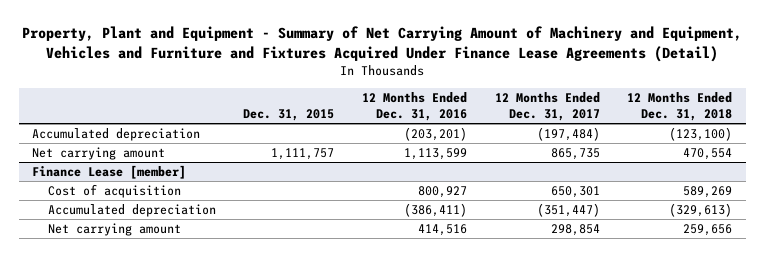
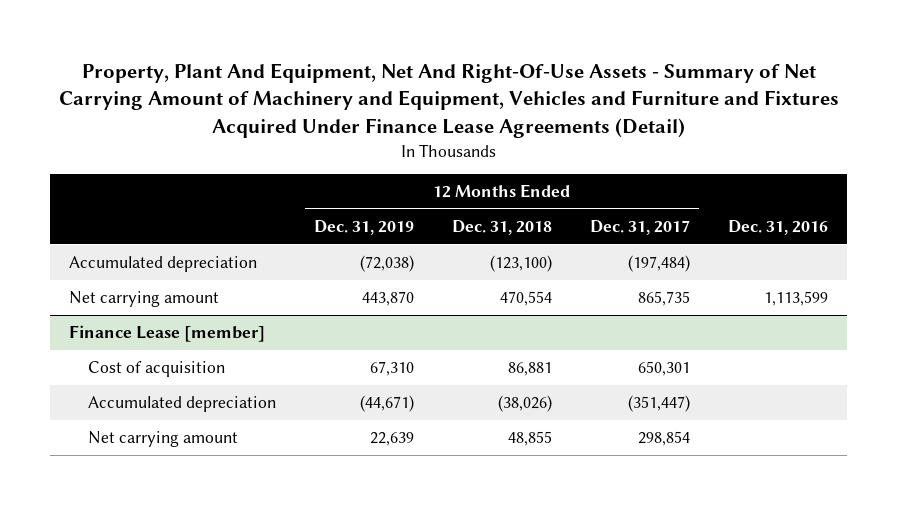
- Property, Plant and Equipment - Summary of Net Carrying Amount of Machinery and Equipment, Vehicles and Furniture and Fixtures Acquired Under Finance Lease Agreements (Detail)
+ Property, Plant And Equipment, Net And Right-Of-Use Assets - Summary of Net Carrying Amount of Machinery and Equipment, Vehicles and Furniture and Fixtures Acquired Under Finance Lease Agreements (Detail)
- | Dec. 31, 2015 | 12 Months Ended Dec. 31, 2016 | 12 Months Ended Dec. 31, 2017 | 12 Months Ended Dec. 31, 2018
+ | 12 Months Ended Dec. 31, 2019 | 12 Months Ended Dec. 31, 2018 | 12 Months Ended Dec. 31, 2017 | Dec. 31, 2016
@ Finance Lease [member]
- Cost of acquisition | | 800,927 | 650,301 | 589,269
- Accumulated depreciation | | (386,411) | (351,447) | (329,613)
- Net carrying amount | | 414,516 | 298,854 | 259,656
+ Cost of acquisition | 67,310 | 86,881 | 650,301 |
+ Accumulated depreciation | (44,671) | (38,026) | (351,447) |
+ Net carrying amount | 22,639 | 48,855 | 298,854 |

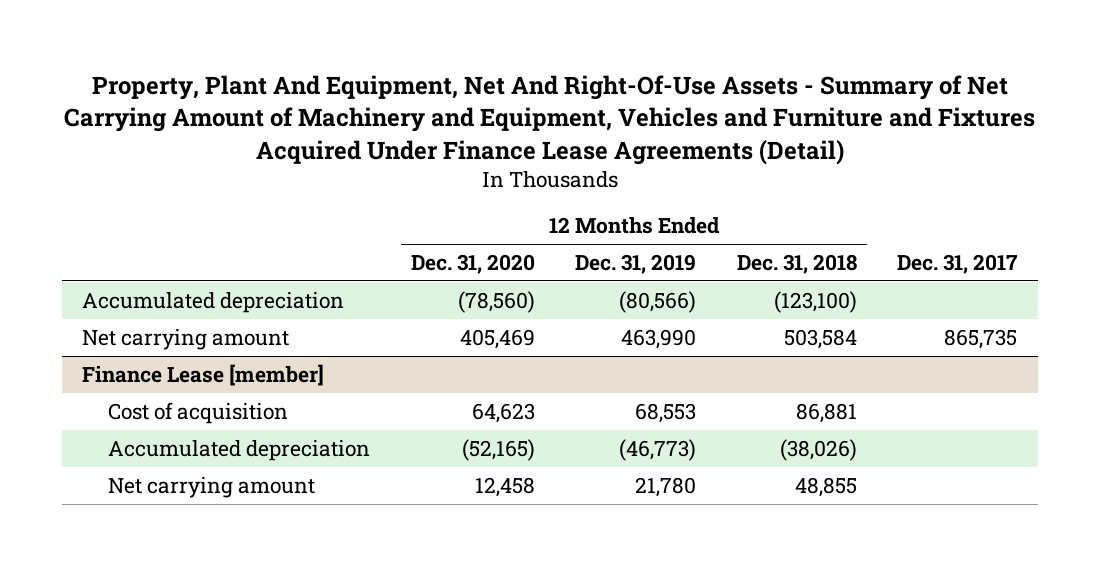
- | 12 Months Ended Dec. 31, 2019 | 12 Months Ended Dec. 31, 2018 | 12 Months Ended Dec. 31, 2017 | Dec. 31, 2016
+ | 12 Months Ended Dec. 31, 2020 | 12 Months Ended Dec. 31, 2019 | 12 Months Ended Dec. 31, 2018 | Dec. 31, 2017
- Accumulated depreciation | (72,038) | (123,100) | (197,484) |
- Net carrying amount | 443,870 | 470,554 | 865,735 | 1,113,599
+ Accumulated depreciation | (78,560) | (80,566) | (123,100) |
+ Net carrying amount | 405,469 | 463,990 | 503,584 | 865,735
@ Finance Lease [member]
- Cost of acquisition | 67,310 | 86,881 | 650,301 |
- Accumulated depreciation | (44,671) | (38,026) | (351,447) |
- Net carrying amount | 22,639 | 48,855 | 298,854 |
+ Cost of acquisition | 64,623 | 68,553 | 86,881 |
+ Accumulated depreciation | (52,165) | (46,773) | (38,026) |
+ Net carrying amount | 12,458 | 21,780 | 48,855 |

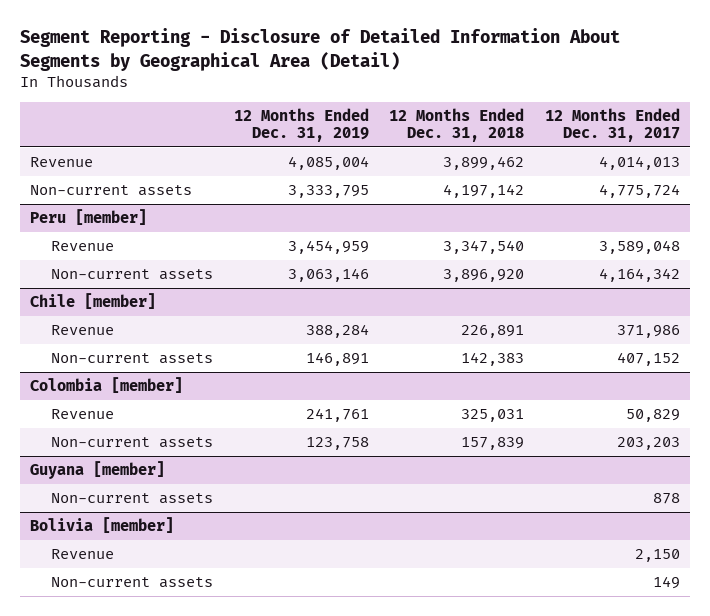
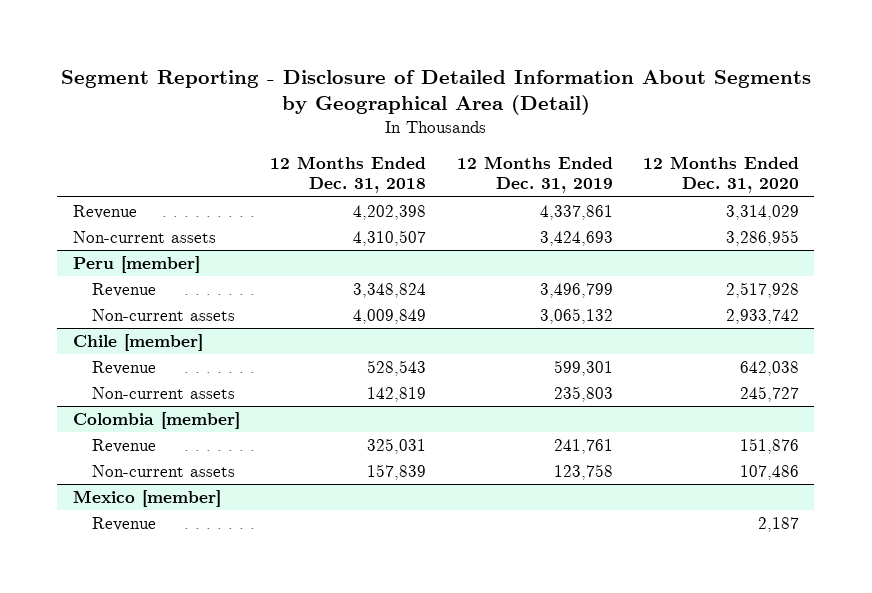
- | 12 Months Ended Dec. 31, 2019 | 12 Months Ended Dec. 31, 2018 | 12 Months Ended Dec. 31, 2017
+ | 12 Months Ended Dec. 31, 2018 | 12 Months Ended Dec. 31, 2019 | 12 Months Ended Dec. 31, 2020
- Revenue | 4,085,004 | 3,899,462 | 4,014,013
- Non-current assets | 3,333,795 | 4,197,142 | 4,775,724
+ Revenue | 4,202,398 | 4,337,861 | 3,314,029
+ Non-current assets | 4,310,507 | 3,424,693 | 3,286,955
@ Peru [member]
- Revenue | 3,454,959 | 3,347,540 | 3,589,048
- Non-current assets | 3,063,146 | 3,896,920 | 4,164,342
+ Revenue | 3,348,824 | 3,496,799 | 2,517,928
+ Non-current assets | 4,009,849 | 3,065,132 | 2,933,742
@ Chile [member]
- Revenue | 388,284 | 226,891 | 371,986
- Non-current assets | 146,891 | 142,383 | 407,152
+ Revenue | 528,543 | 599,301 | 642,038
+ Non-current assets | 142,819 | 235,803 | 245,727
- Guyana [member]
- Non-current assets | | | 878
- Bolivia [member]
+ Mexico [member]
- Non-current assets | | | 149

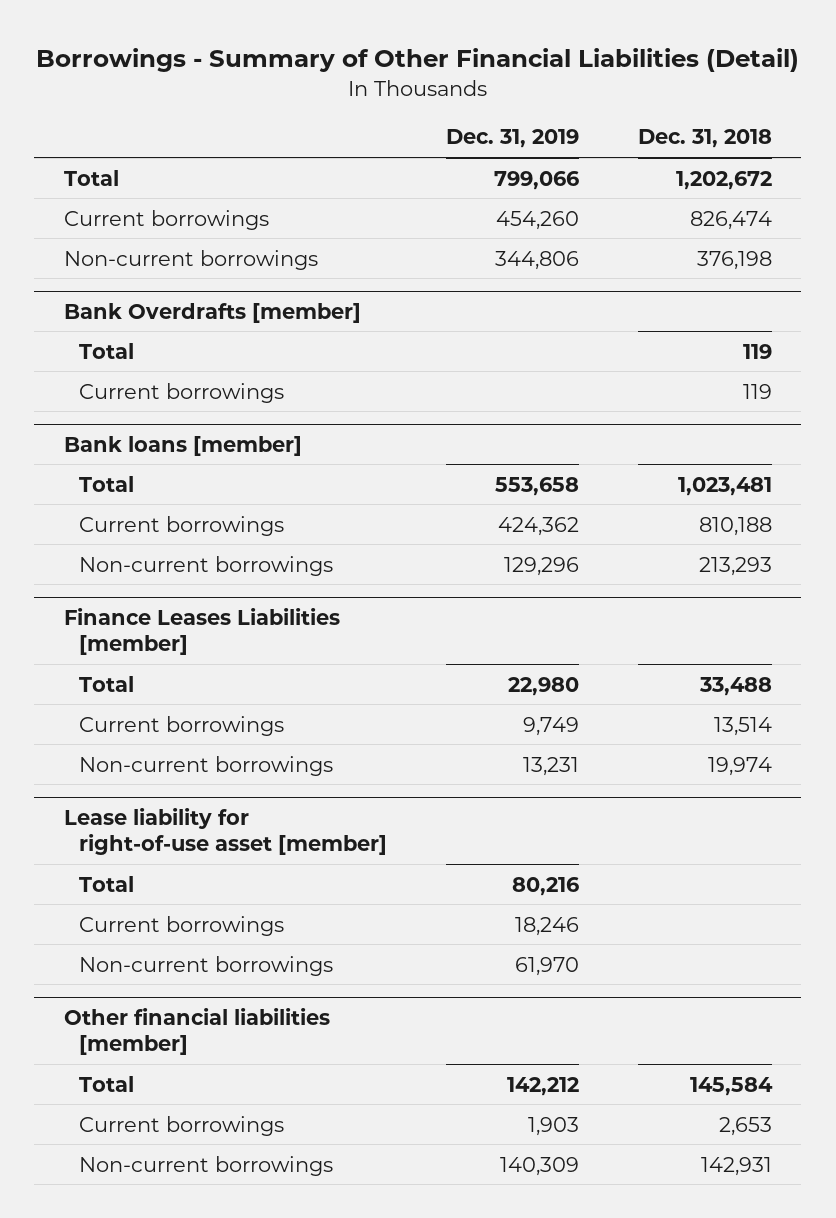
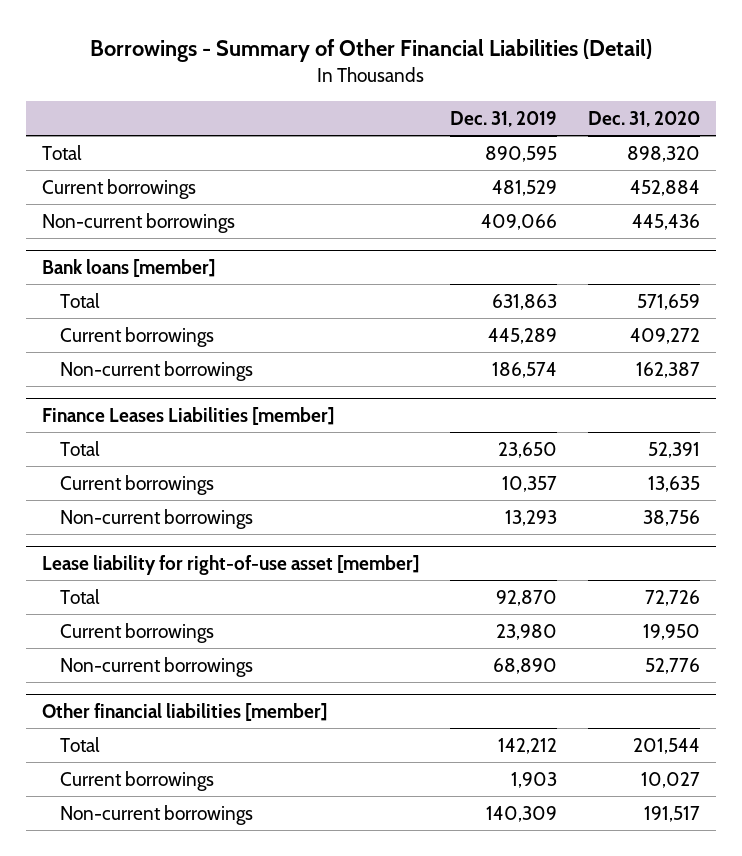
- | Dec. 31, 2019 | Dec. 31, 2018
+ | Dec. 31, 2019 | Dec. 31, 2020
- Total | 799,066 | 1,202,672
- Current borrowings | 454,260 | 826,474
- Non-current borrowings | 344,806 | 376,198
- Bank Overdrafts [member]
- Total | | 119
- Current borrowings | | 119
+ Total | 890,595 | 898,320
+ Current borrowings | 481,529 | 452,884
+ Non-current borrowings | 409,066 | 445,436
@ Bank loans [member]
- Total | 553,658 | 1,023,481
- Current borrowings | 424,362 | 810,188
- Non-current borrowings | 129,296 | 213,293
+ Total | 631,863 | 571,659
+ Current borrowings | 445,289 | 409,272
+ Non-current borrowings | 186,574 | 162,387
@ Finance Leases Liabilities [member]
- Total | 22,980 | 33,488
- Current borrowings | 9,749 | 13,514
- Non-current borrowings | 13,231 | 19,974
+ Total | 23,650 | 52,391
+ Current borrowings | 10,357 | 13,635
+ Non-current borrowings | 13,293 | 38,756
@ Lease liability for right-of-use asset [member]
- Total | 80,216 |
- Current borrowings | 18,246 |
- Non-current borrowings | 61,970 |
+ Total | 92,870 | 72,726
+ Current borrowings | 23,980 | 19,950
+ Non-current borrowings | 68,890 | 52,776

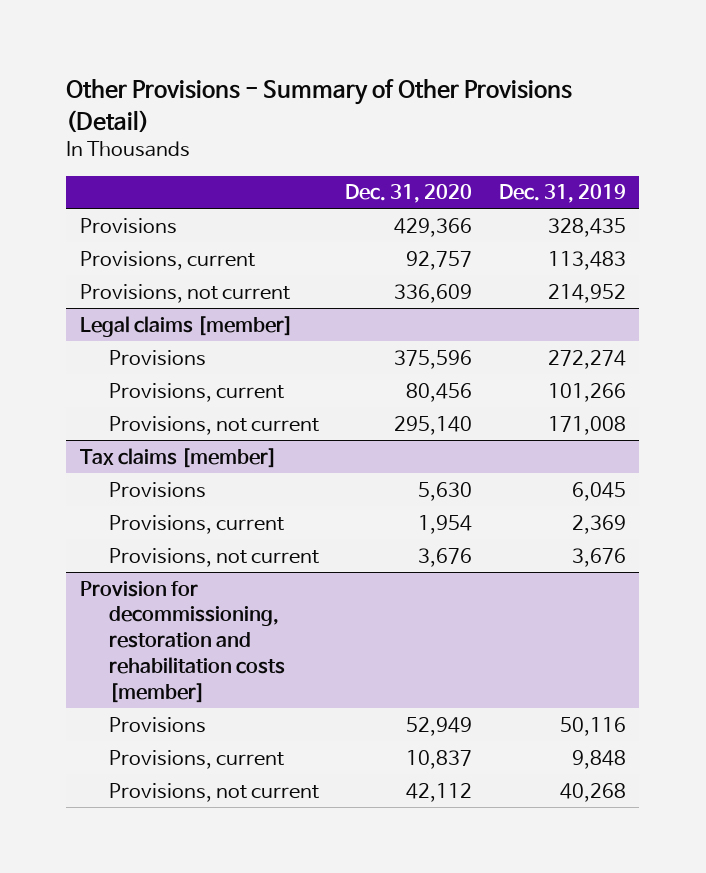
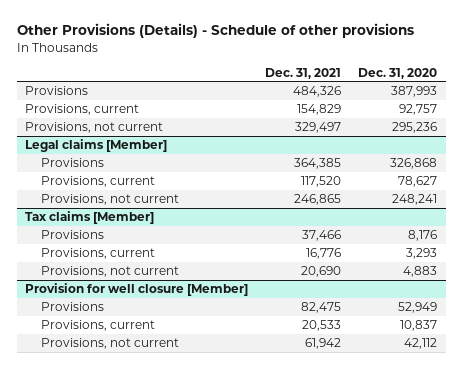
- Other Provisions - Summary of Other Provisions (Detail)
+ Other Provisions (Details) - Schedule of other provisions
- | Dec. 31, 2020 | Dec. 31, 2019
+ | Dec. 31, 2021 | Dec. 31, 2020
- Provisions | 429,366 | 328,435
+ Provisions | 484,326 | 387,993
- Provisions, not current | 336,609 | 214,952
- Legal claims [member]
- Provisions | 375,596 | 272,274
- Provisions, current | 80,456 | 101,266
- Provisions, not current | 295,140 | 171,008
- Tax claims [member]
- Provisions | 5,630 | 6,045
- Provisions, current | 1,954 | 2,369
- Provisions, not current | 3,676 | 3,676
- Provision for decommissioning, restoration and rehabilitation costs [member]
+ Provisions, not current | 329,497 | 295,236
+ Legal claims [Member]
+ Provisions | 364,385 | 326,868
+ Provisions, current | 117,520 | 78,627
+ Provisions, not current | 246,865 | 248,241
+ Tax claims [Member]
+ Provisions | 37,466 | 8,176
+ Provisions, current | 16,776 | 3,293
+ Provisions, not current | 20,690 | 4,883
+ Provision for well closure [Member]

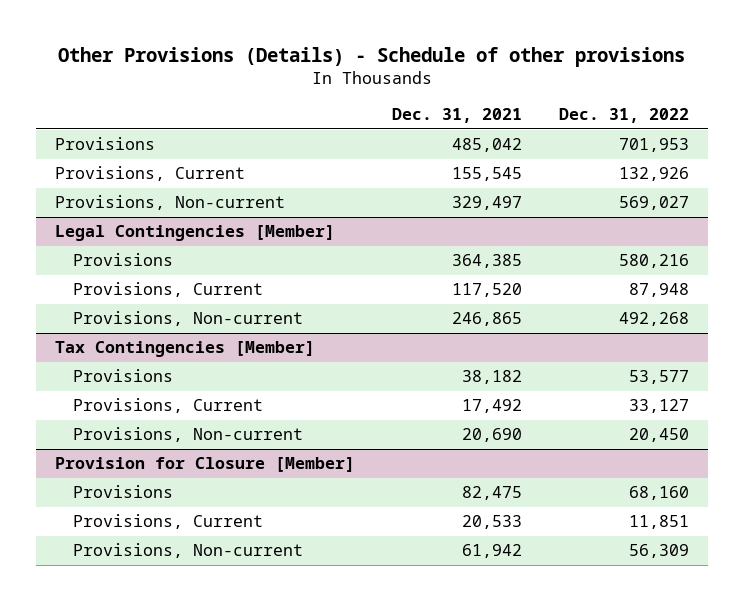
- | Dec. 31, 2021 | Dec. 31, 2020
+ | Dec. 31, 2021 | Dec. 31, 2022
- Provisions | 484,326 | 387,993
- Provisions, current | 154,829 | 92,757
- Provisions, not current | 329,497 | 295,236
- Legal claims [Member]
+ Provisions | 485,042 | 701,953
+ Provisions, Current | 155,545 | 132,926
+ Provisions, Non-current | 329,497 | 569,027
+ Legal Contingencies [Member]
- Provisions, current | 117,520 | 78,627
- Provisions, not current | 246,865 | 248,241
- Tax claims [Member]
- Provisions | 37,466 | 8,176
- Provisions, current | 16,776 | 3,293
- Provisions, not current | 20,690 | 4,883
- Provision for well closure [Member]
+ Provisions, Current | 117,520 | 87,948
+ Provisions, Non-current | 246,865 | 492,268
+ Tax Contingencies [Member]
+ Provisions | 38,182 | 53,577
+ Provisions, Current | 17,492 | 33,127
+ Provisions, Non-current | 20,690 | 20,450
+ Provision for Closure [Member]
- Provisions, current | 20,533 | 10,837
- Provisions, not current | 61,942 | 42,112
+ Provisions, Current | 20,533 | 11,851
+ Provisions, Non-current | 61,942 | 56,309

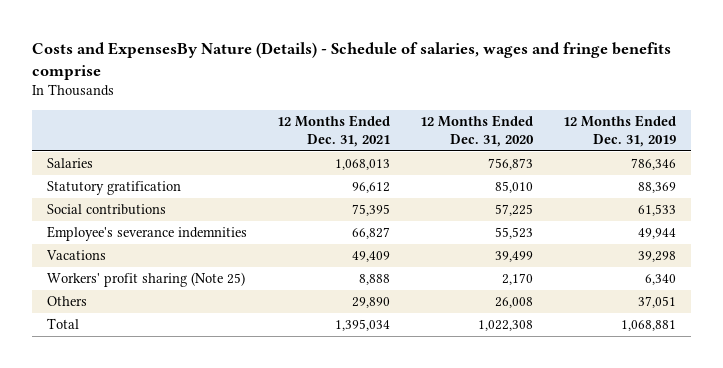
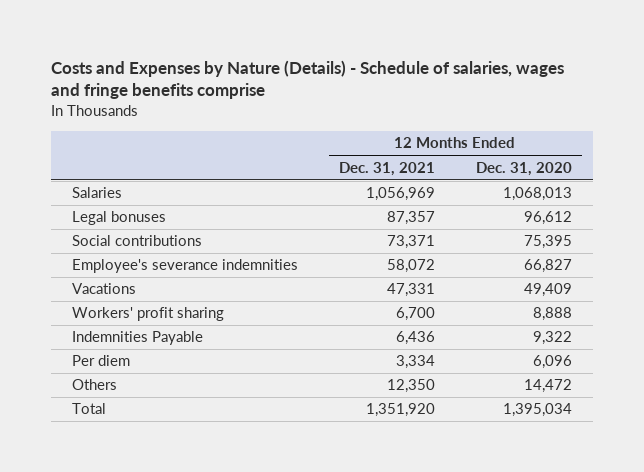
- Costs and ExpensesBy Nature (Details) - Schedule of salaries, wages and fringe benefits comprise
+ Costs and Expenses by Nature (Details) - Schedule of salaries, wages and fringe benefits comprise
- | 12 Months Ended Dec. 31, 2021 | 12 Months Ended Dec. 31, 2020 | 12 Months Ended Dec. 31, 2019
+ | 12 Months Ended Dec. 31, 2021 | 12 Months Ended Dec. 31, 2020
- Salaries | 1,068,013 | 756,873 | 786,346
- Statutory gratification | 96,612 | 85,010 | 88,369
- Social contributions | 75,395 | 57,225 | 61,533
- Employee's severance indemnities | 66,827 | 55,523 | 49,944
- Vacations | 49,409 | 39,499 | 39,298
- Workers' profit sharing (Note 25) | 8,888 | 2,170 | 6,340
- Others | 29,890 | 26,008 | 37,051
- Total | 1,395,034 | 1,022,308 | 1,068,881
+ Salaries | 1,056,969 | 1,068,013
+ Legal bonuses | 87,357 | 96,612
+ Social contributions | 73,371 | 75,395
+ Employee's severance indemnities | 58,072 | 66,827
+ Vacations | 47,331 | 49,409
+ Workers' profit sharing | 6,700 | 8,888
+ Indemnities Payable | 6,436 | 9,322
+ Per diem | 3,334 | 6,096
+ Others | 12,350 | 14,472
+ Total | 1,351,920 | 1,395,034

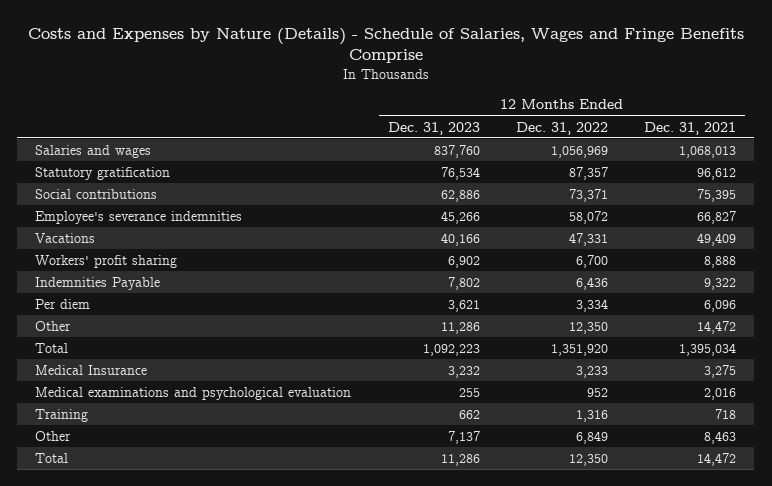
- Costs and Expenses by Nature (Details) - Schedule of salaries, wages and fringe benefits comprise
+ Costs and Expenses by Nature (Details) - Schedule of Salaries, Wages and Fringe Benefits Comprise
- | 12 Months Ended Dec. 31, 2021 | 12 Months Ended Dec. 31, 2020
+ | 12 Months Ended Dec. 31, 2023 | 12 Months Ended Dec. 31, 2022 | 12 Months Ended Dec. 31, 2021
- Salaries | 1,056,969 | 1,068,013
- Legal bonuses | 87,357 | 96,612
- Social contributions | 73,371 | 75,395
- Employee's severance indemnities | 58,072 | 66,827
- Vacations | 47,331 | 49,409
- Workers' profit sharing | 6,700 | 8,888
- Indemnities Payable | 6,436 | 9,322
- Per diem | 3,334 | 6,096
- Others | 12,350 | 14,472
- Total | 1,351,920 | 1,395,034
+ Salaries and wages | 837,760 | 1,056,969 | 1,068,013
+ Statutory gratification | 76,534 | 87,357 | 96,612
+ Social contributions | 62,886 | 73,371 | 75,395
+ Employee's severance indemnities | 45,266 | 58,072 | 66,827
+ Vacations | 40,166 | 47,331 | 49,409
+ Workers' profit sharing | 6,902 | 6,700 | 8,888
+ Indemnities Payable | 7,802 | 6,436 | 9,322
+ Per diem | 3,621 | 3,334 | 6,096
+ Other | 11,286 | 12,350 | 14,472
+ Total | 1,092,223 | 1,351,920 | 1,395,034
+ Medical Insurance | 3,232 | 3,233 | 3,275
+ Medical examinations and psychological evaluation | 255 | 952 | 2,016
+ Training | 662 | 1,316 | 718
+ Other | 7,137 | 6,849 | 8,463
+ Total | 11,286 | 12,350 | 14,472

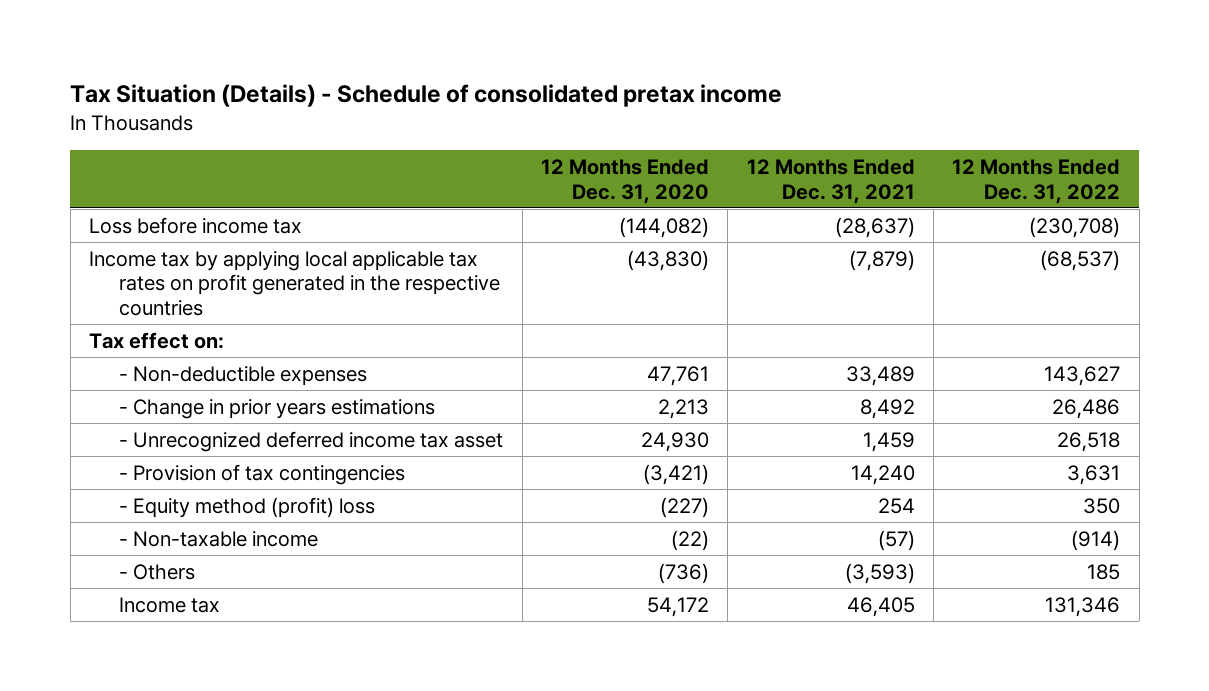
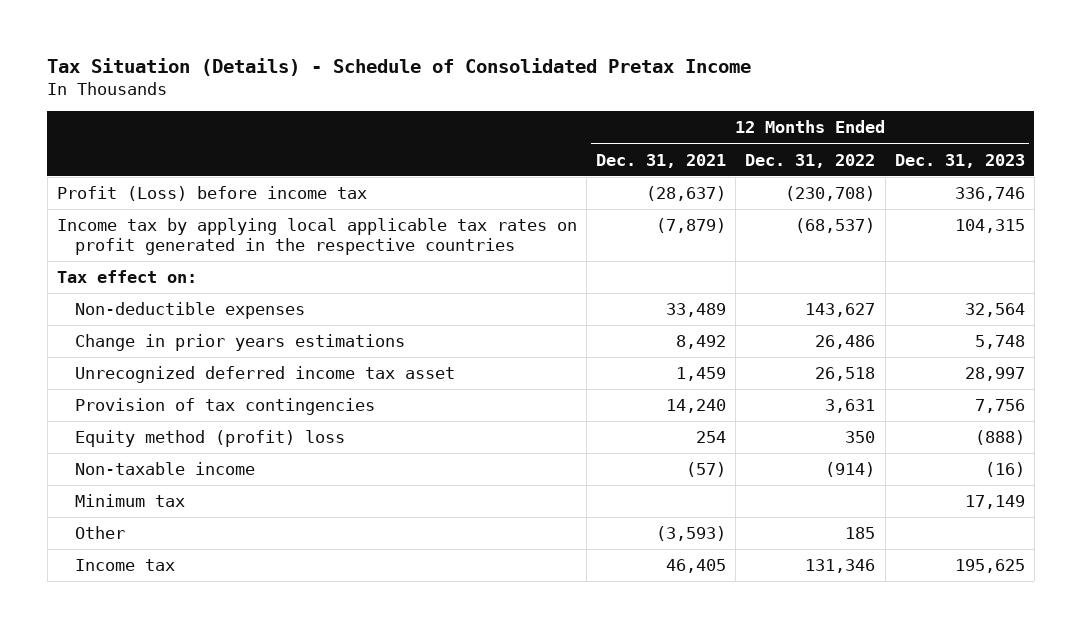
- Tax Situation (Details) - Schedule of consolidated pretax income
+ Tax Situation (Details) - Schedule of Consolidated Pretax Income
- | 12 Months Ended Dec. 31, 2020 | 12 Months Ended Dec. 31, 2021 | 12 Months Ended Dec. 31, 2022
+ | 12 Months Ended Dec. 31, 2021 | 12 Months Ended Dec. 31, 2022 | 12 Months Ended Dec. 31, 2023
- Loss before income tax | (144,082) | (28,637) | (230,708)
+ Profit (Loss) before income tax | (28,637) | (230,708) | 336,746
- - Non-deductible expenses | 47,761 | 33,489 | 143,627
- - Change in prior years estimations | 2,213 | 8,492 | 26,486
- - Unrecognized deferred income tax asset | 24,930 | 1,459 | 26,518
- - Provision of tax contingencies | (3,421) | 14,240 | 3,631
- - Equity method (profit) loss | (227) | 254 | 350
- - Non-taxable income | (22) | (57) | (914)
- - Others | (736) | (3,593) | 185
+ Non-deductible expenses | 33,489 | 143,627 | 32,564
+ Change in prior years estimations | 8,492 | 26,486 | 5,748
+ Unrecognized deferred income tax asset | 1,459 | 26,518 | 28,997
+ Provision of tax contingencies | 14,240 | 3,631 | 7,756
+ Equity method (profit) loss | 254 | 350 | (888)
+ Non-taxable income | (57) | (914) | (16)
+ Minimum tax | | | 17,149
+ Other | (3,593) | 185 |

